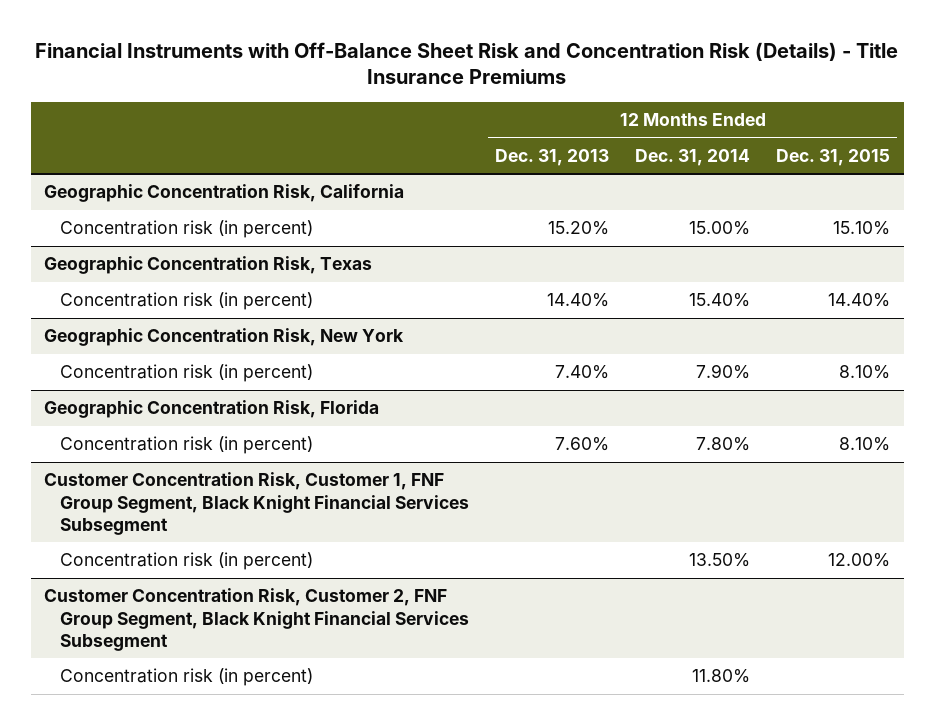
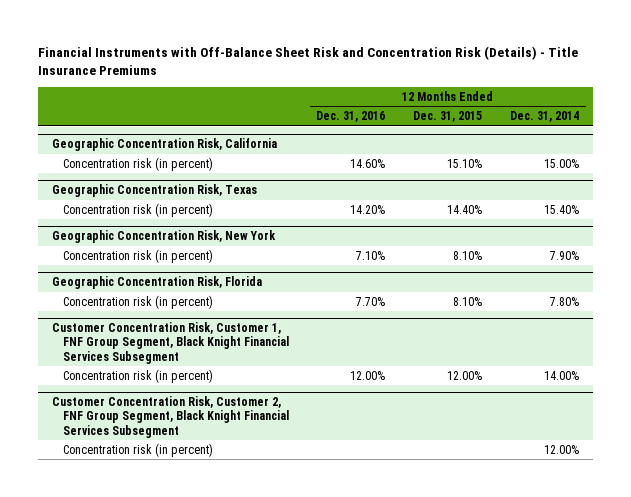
- | 12 Months Ended Dec. 31, 2013 | 12 Months Ended Dec. 31, 2014 | 12 Months Ended Dec. 31, 2015
+ | 12 Months Ended Dec. 31, 2016 | 12 Months Ended Dec. 31, 2015 | 12 Months Ended Dec. 31, 2014
@ Customer Concentration Risk, Customer 1, FNF Group Segment, Black Knight Financial Services Subsegment
- Concentration risk (in percent) | | 13.50% | 12.00%
+ Concentration risk (in percent) | 12.00% | 12.00% | 14.00%
@ Customer Concentration Risk, Customer 2, FNF Group Segment, Black Knight Financial Services Subsegment
- Concentration risk (in percent) | | 11.80% |
+ Concentration risk (in percent) | | | 12.00%

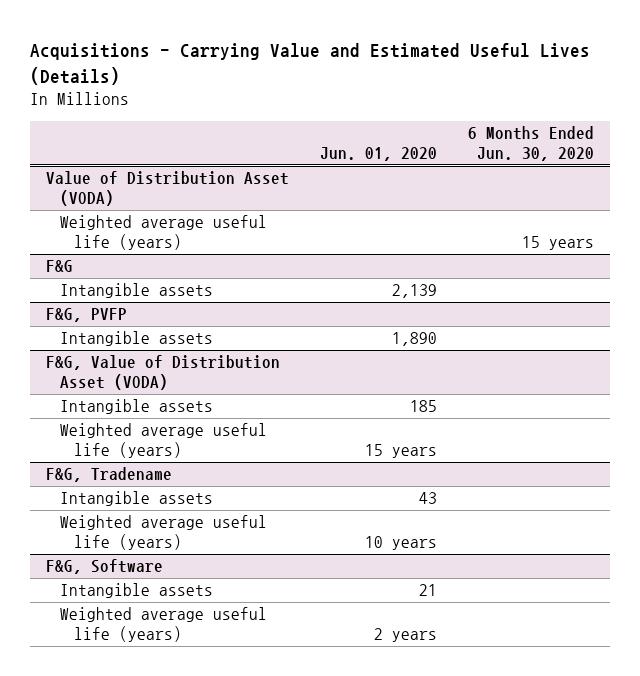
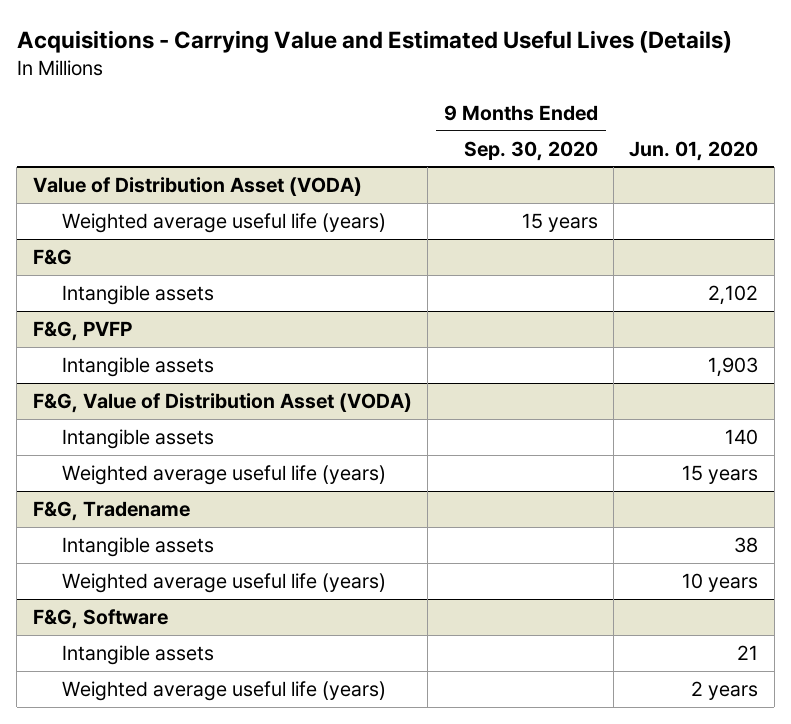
- | Jun. 01, 2020 | 6 Months Ended Jun. 30, 2020
+ | 9 Months Ended Sep. 30, 2020 | Jun. 01, 2020
@ F&G
- Intangible assets | 2,139 |
+ Intangible assets | | 2,102
@ F&G, PVFP
- Intangible assets | 1,890 |
+ Intangible assets | | 1,903
@ F&G, Value of Distribution Asset (VODA)
- Intangible assets | 185 |
+ Intangible assets | | 140
@ F&G, Tradename
- Intangible assets | 43 |
+ Intangible assets | | 38

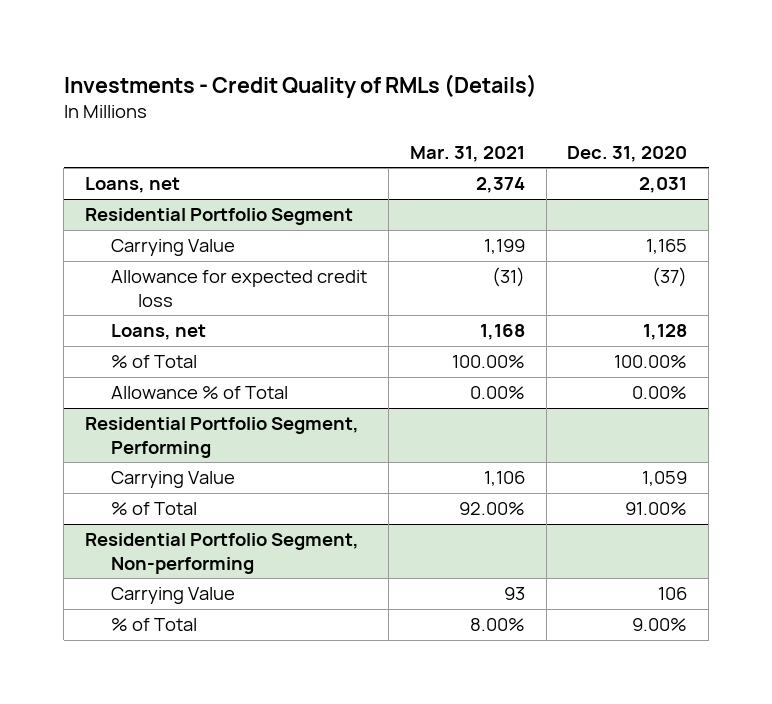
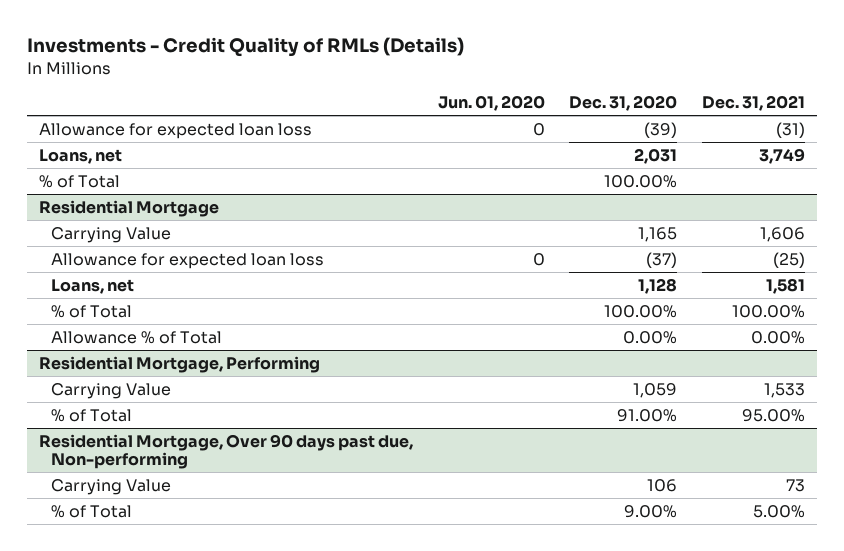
- | Mar. 31, 2021 | Dec. 31, 2020
+ | Jun. 01, 2020 | Dec. 31, 2020 | Dec. 31, 2021
+ Allowance for expected loan loss | 0 | (39) | (31)
- Residential Portfolio Segment
+ % of Total | | 100.00% |
+ Residential Mortgage
- Allowance for expected credit loss | (31) | (37)
+ Allowance for expected loan loss | 0 | (37) | (25)
- Residential Portfolio Segment, Performing
+ Residential Mortgage, Performing
- Residential Portfolio Segment, Non-performing
+ Residential Mortgage, Over 90 days past due, Non-performing

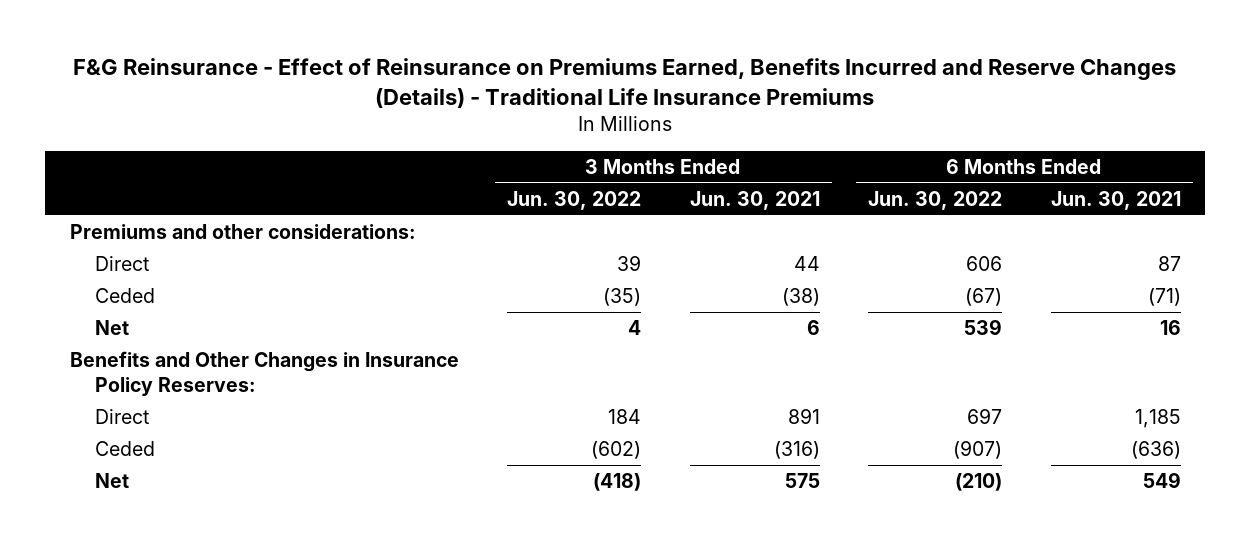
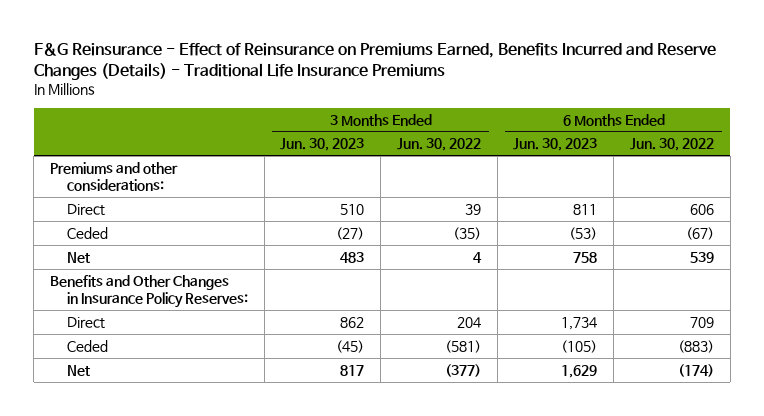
- | 3 Months Ended Jun. 30, 2022 | 3 Months Ended Jun. 30, 2021 | 6 Months Ended Jun. 30, 2022 | 6 Months Ended Jun. 30, 2021
+ | 3 Months Ended Jun. 30, 2023 | 3 Months Ended Jun. 30, 2022 | 6 Months Ended Jun. 30, 2023 | 6 Months Ended Jun. 30, 2022
- Direct | 184 | 891 | 697 | 1,185
- Ceded | (602) | (316) | (907) | (636)
- Net | (418) | 575 | (210) | 549
+ Direct | 862 | 204 | 1,734 | 709
+ Ceded | (45) | (581) | (105) | (883)
+ Net | 817 | (377) | 1,629 | (174)

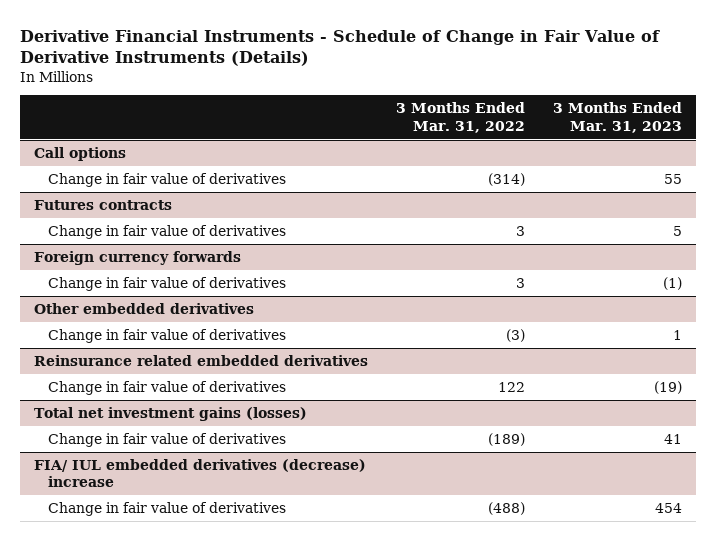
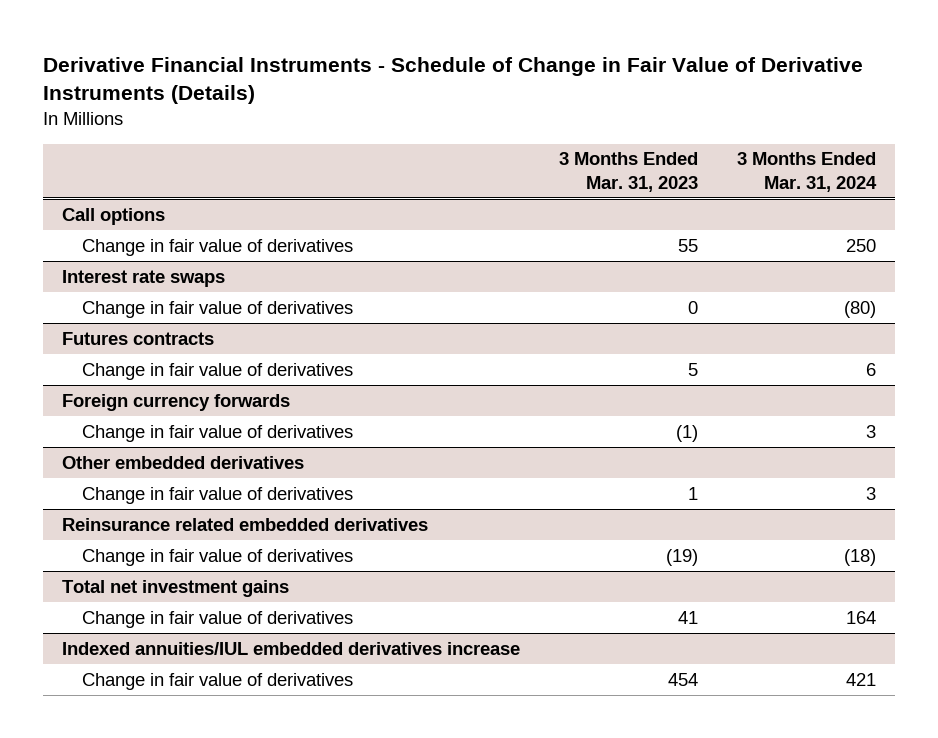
- | 3 Months Ended Mar. 31, 2022 | 3 Months Ended Mar. 31, 2023
+ | 3 Months Ended Mar. 31, 2023 | 3 Months Ended Mar. 31, 2024
+ Interest rate swaps
+ Change in fair value of derivatives | 0 | (80)
- Total net investment gains (losses)
+ Total net investment gains
- FIA/ IUL embedded derivatives (decrease) increase
+ Indexed annuities/IUL embedded derivatives increase

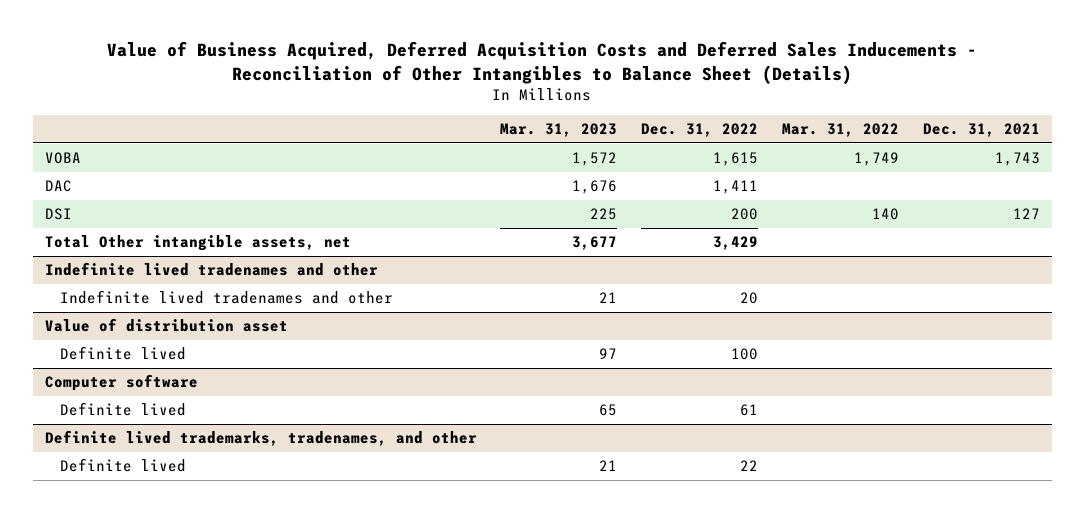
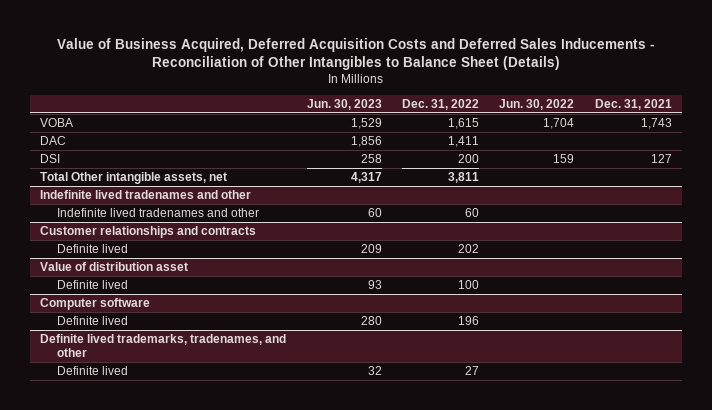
- | Mar. 31, 2023 | Dec. 31, 2022 | Mar. 31, 2022 | Dec. 31, 2021
+ | Jun. 30, 2023 | Dec. 31, 2022 | Jun. 30, 2022 | Dec. 31, 2021
- Total Other intangible assets, net | 3,677 | 3,429 | |
+ Total Other intangible assets, net | 4,317 | 3,811 | |
@ Indefinite lived tradenames and other
- Indefinite lived tradenames and other | 21 | 20 | |
+ Indefinite lived tradenames and other | 60 | 60 | |
+ Customer relationships and contracts
+ Definite lived | 209 | 202 | |
@ Computer software
- Definite lived | 65 | 61 | |
+ Definite lived | 280 | 196 | |
@ Definite lived trademarks, tradenames, and other
- Definite lived | 21 | 22 | |
+ Definite lived | 32 | 27 | |

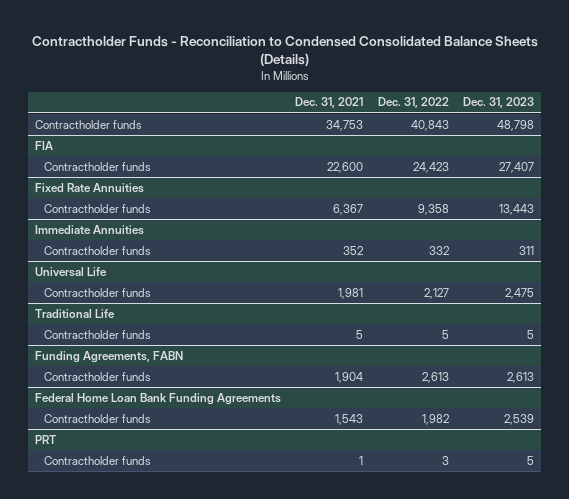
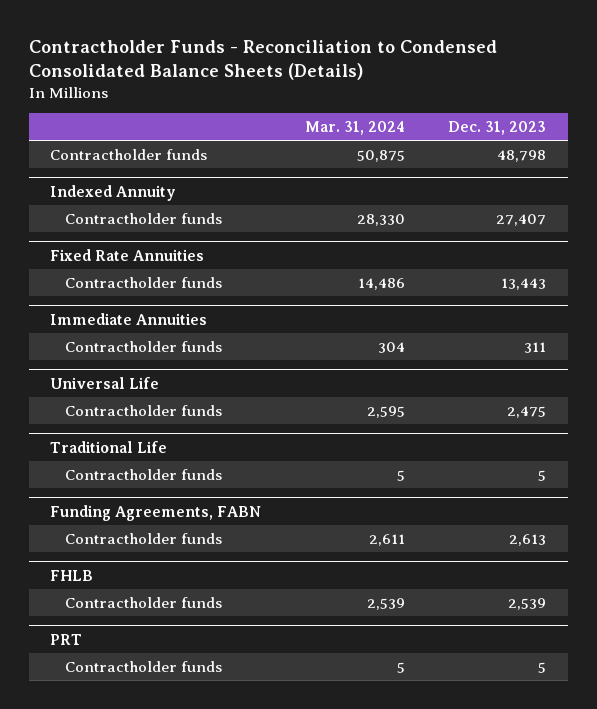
- | Dec. 31, 2021 | Dec. 31, 2022 | Dec. 31, 2023
+ | Mar. 31, 2024 | Dec. 31, 2023
- FIA
+ Indexed Annuity
- Federal Home Loan Bank Funding Agreements
+ FHLB

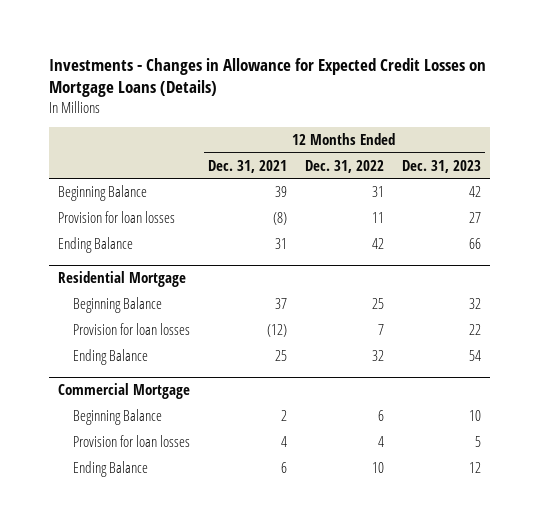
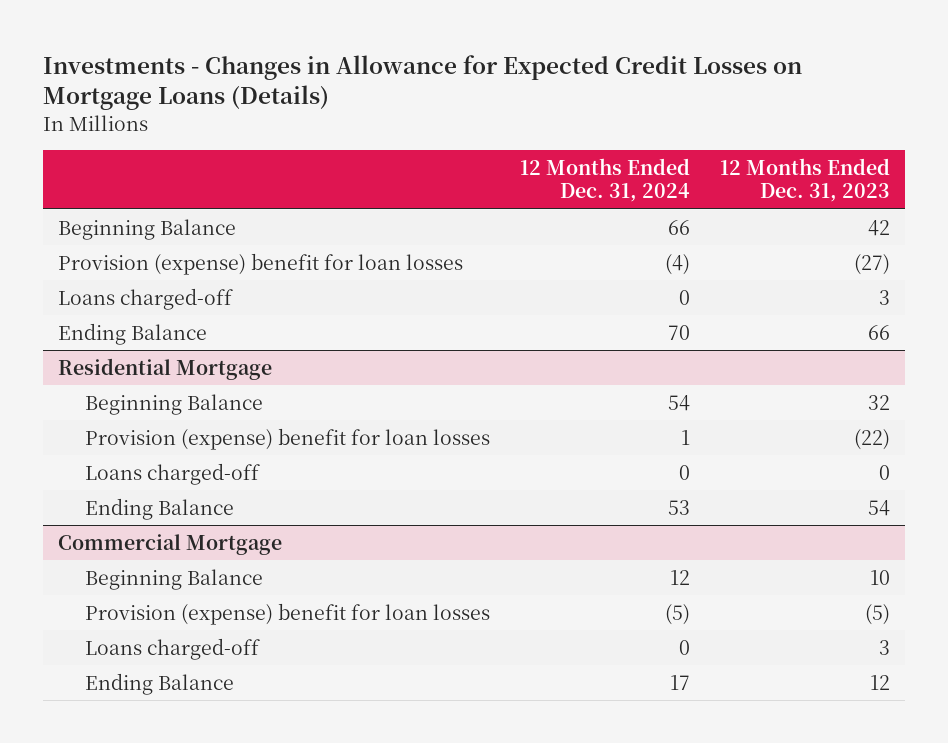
- | 12 Months Ended Dec. 31, 2021 | 12 Months Ended Dec. 31, 2022 | 12 Months Ended Dec. 31, 2023
+ | 12 Months Ended Dec. 31, 2024 | 12 Months Ended Dec. 31, 2023
- Provision for loan losses | (8) | 11 | 27
+ Provision (expense) benefit for loan losses | (4) | (27)
+ Loans charged-off | 0 | 3
@ Residential Mortgage
- Provision for loan losses | (12) | 7 | 22
+ Provision (expense) benefit for loan losses | 1 | (22)
+ Loans charged-off | 0 | 0
@ Commercial Mortgage
- Provision for loan losses | 4 | 4 | 5
+ Provision (expense) benefit for loan losses | (5) | (5)
+ Loans charged-off | 0 | 3

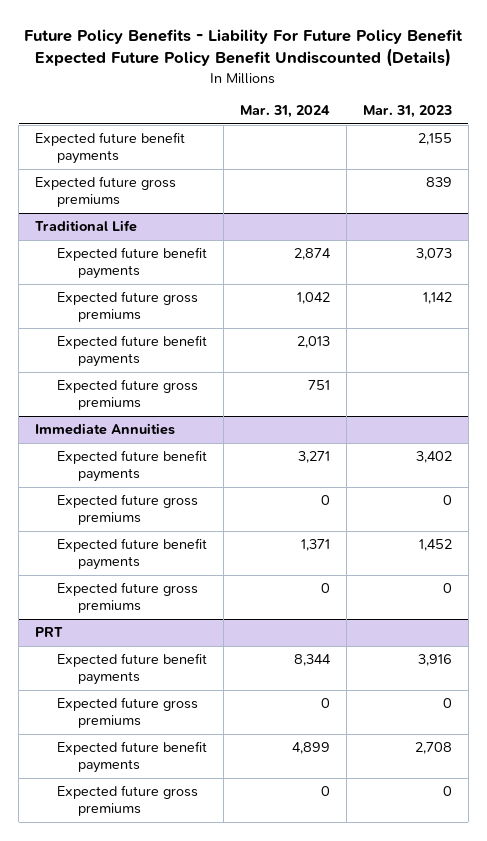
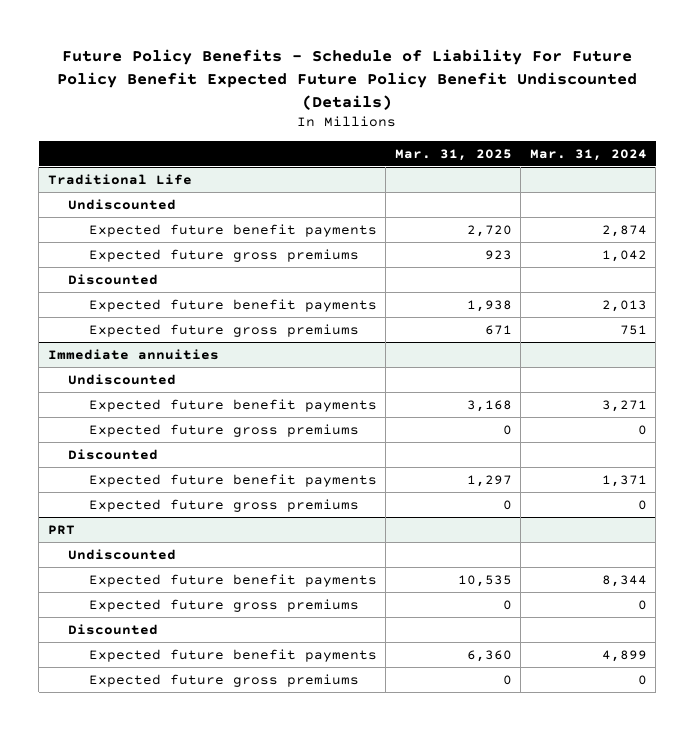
- Future Policy Benefits - Liability For Future Policy Benefit Expected Future Policy Benefit Undiscounted (Details)
+ Future Policy Benefits - Schedule of Liability For Future Policy Benefit Expected Future Policy Benefit Undiscounted (Details)
- | Mar. 31, 2024 | Mar. 31, 2023
+ | Mar. 31, 2025 | Mar. 31, 2024
- Expected future benefit payments | | 2,155
- Expected future gross premiums | | 839
@ Traditional Life
+ Undiscounted
+ Discounted
- Immediate Annuities
+ Immediate annuities
+ Undiscounted
+ Discounted
@ PRT
+ Undiscounted
+ Discounted

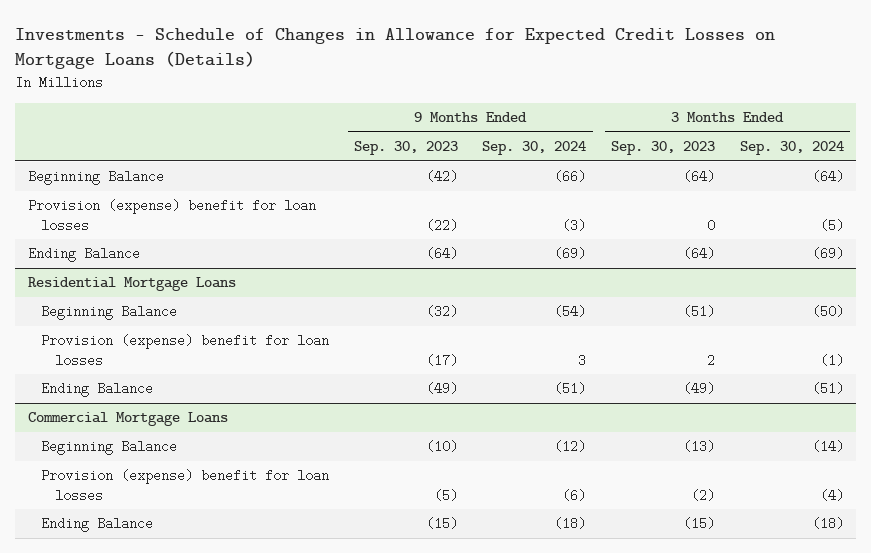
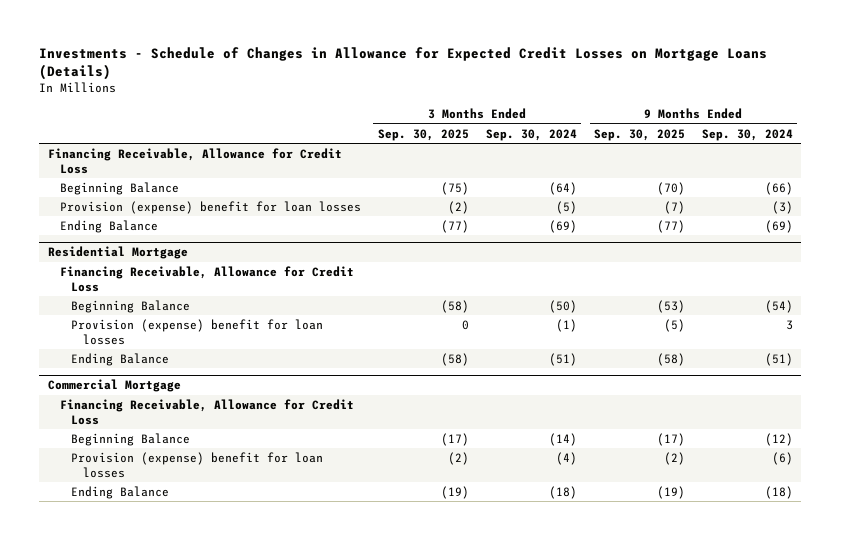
- | 9 Months Ended Sep. 30, 2023 | 9 Months Ended Sep. 30, 2024 | 3 Months Ended Sep. 30, 2023 | 3 Months Ended Sep. 30, 2024
+ | 3 Months Ended Sep. 30, 2025 | 3 Months Ended Sep. 30, 2024 | 9 Months Ended Sep. 30, 2025 | 9 Months Ended Sep. 30, 2024
+ Financing Receivable, Allowance for Credit Loss
- Residential Mortgage Loans
+ Residential Mortgage
+ Financing Receivable, Allowance for Credit Loss
- Commercial Mortgage Loans
+ Commercial Mortgage
+ Financing Receivable, Allowance for Credit Loss

